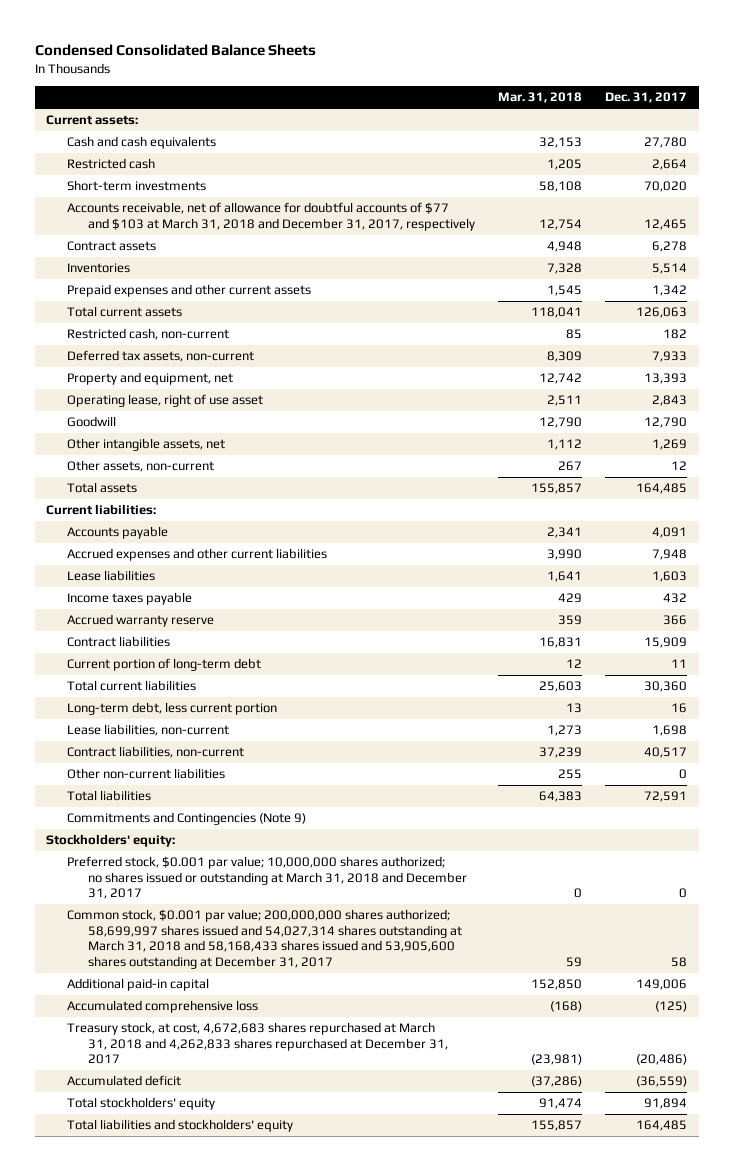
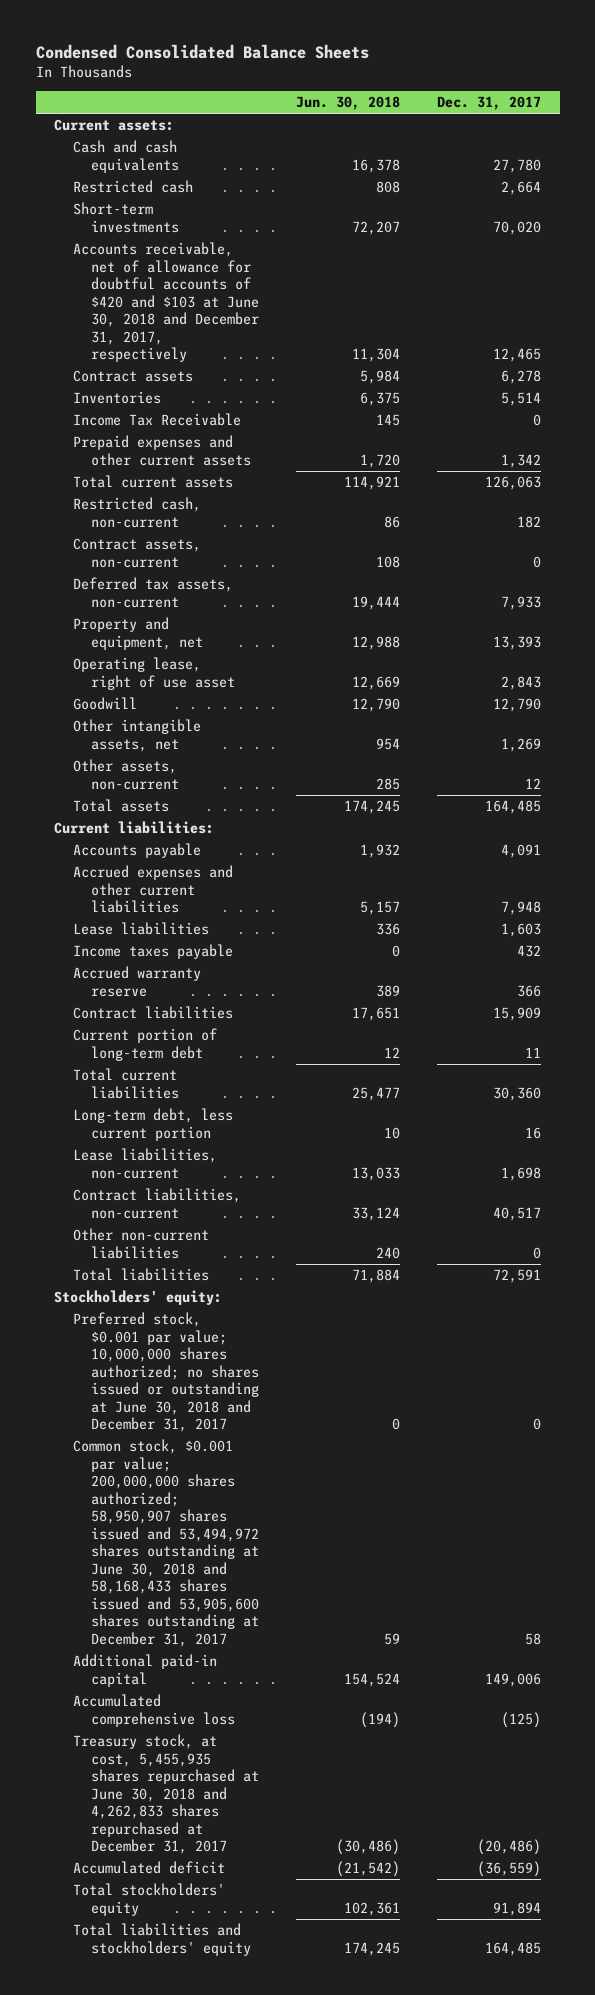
- | Mar. 31, 2018 | Dec. 31, 2017
+ | Jun. 30, 2018 | Dec. 31, 2017
- Accounts receivable, net of allowance for doubtful accounts of $77 and $103 at March 31, 2018 and December 31, 2017, respectively | 12,754 | 12,465
+ Accounts receivable, net of allowance for doubtful accounts of $420 and $103 at June 30, 2018 and December 31, 2017, respectively | 11,304 | 12,465
+ Income Tax Receivable | 145 | 0
+ Contract assets, non-current | 108 | 0
- Commitments and Contingencies (Note 9)
- Preferred stock, $0.001 par value; 10,000,000 shares authorized; no shares issued or outstanding at March 31, 2018 and December 31, 2017 | 0 | 0
- Common stock, $0.001 par value; 200,000,000 shares authorized; 58,699,997 shares issued and 54,027,314 shares outstanding at March 31, 2018 and 58,168,433 shares issued and 53,905,600 shares outstanding at December 31, 2017 | 59 | 58
+ Preferred stock, $0.001 par value; 10,000,000 shares authorized; no shares issued or outstanding at June 30, 2018 and December 31, 2017 | 0 | 0
+ Common stock, $0.001 par value; 200,000,000 shares authorized; 58,950,907 shares issued and 53,494,972 shares outstanding at June 30, 2018 and 58,168,433 shares issued and 53,905,600 shares outstanding at December 31, 2017 | 59 | 58
- Treasury stock, at cost, 4,672,683 shares repurchased at March 31, 2018 and 4,262,833 shares repurchased at December 31, 2017 | (23,981) | (20,486)
+ Treasury stock, at cost, 5,455,935 shares repurchased at June 30, 2018 and 4,262,833 shares repurchased at December 31, 2017 | (30,486) | (20,486)

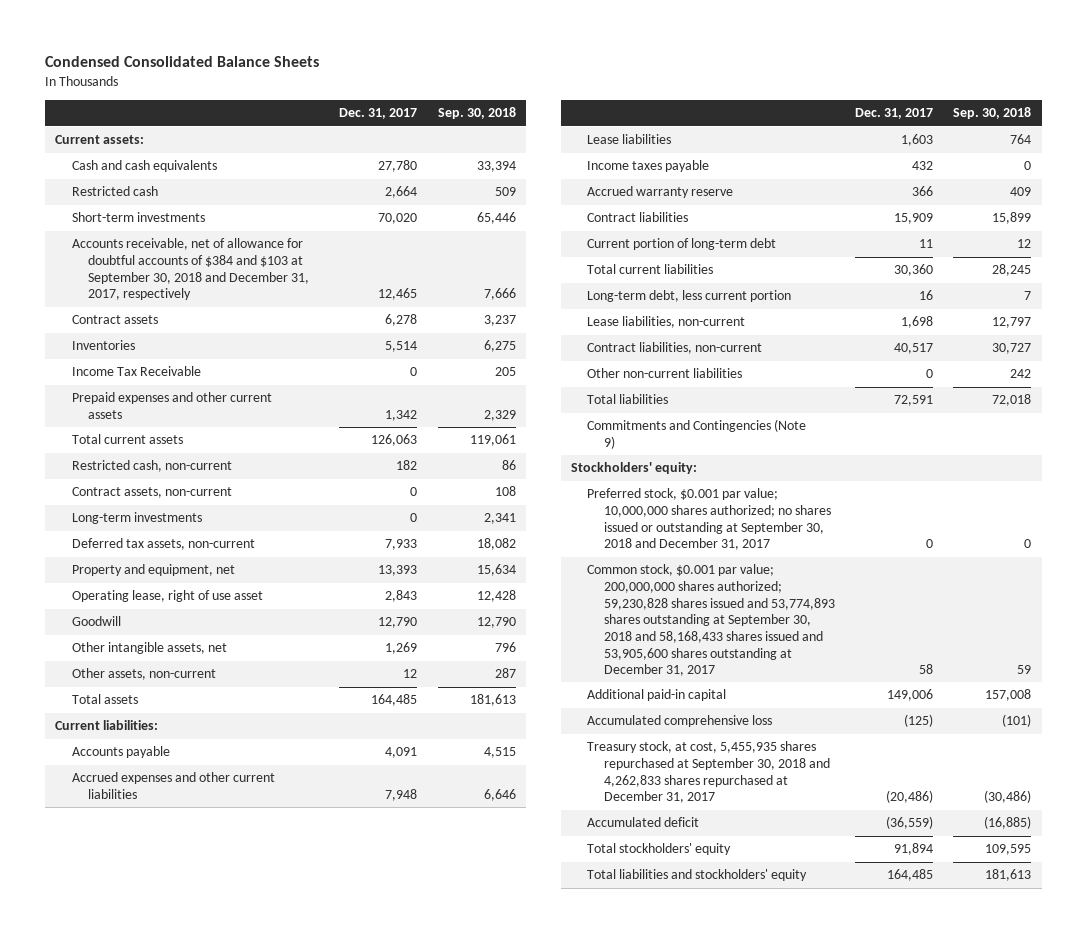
- | Jun. 30, 2018 | Dec. 31, 2017
+ | Dec. 31, 2017 | Sep. 30, 2018
- Accounts receivable, net of allowance for doubtful accounts of $420 and $103 at June 30, 2018 and December 31, 2017, respectively | 11,304 | 12,465
+ Accounts receivable, net of allowance for doubtful accounts of $384 and $103 at September 30, 2018 and December 31, 2017, respectively | 12,465 | 7,666
+ Long-term investments | 0 | 2,341
+ Commitments and Contingencies (Note 9)
- Preferred stock, $0.001 par value; 10,000,000 shares authorized; no shares issued or outstanding at June 30, 2018 and December 31, 2017 | 0 | 0
- Common stock, $0.001 par value; 200,000,000 shares authorized; 58,950,907 shares issued and 53,494,972 shares outstanding at June 30, 2018 and 58,168,433 shares issued and 53,905,600 shares outstanding at December 31, 2017 | 59 | 58
+ Preferred stock, $0.001 par value; 10,000,000 shares authorized; no shares issued or outstanding at September 30, 2018 and December 31, 2017 | 0 | 0
+ Common stock, $0.001 par value; 200,000,000 shares authorized; 59,230,828 shares issued and 53,774,893 shares outstanding at September 30, 2018 and 58,168,433 shares issued and 53,905,600 shares outstanding at December 31, 2017 | 58 | 59
- Treasury stock, at cost, 5,455,935 shares repurchased at June 30, 2018 and 4,262,833 shares repurchased at December 31, 2017 | (30,486) | (20,486)
+ Treasury stock, at cost, 5,455,935 shares repurchased at September 30, 2018 and 4,262,833 shares repurchased at December 31, 2017 | (20,486) | (30,486)

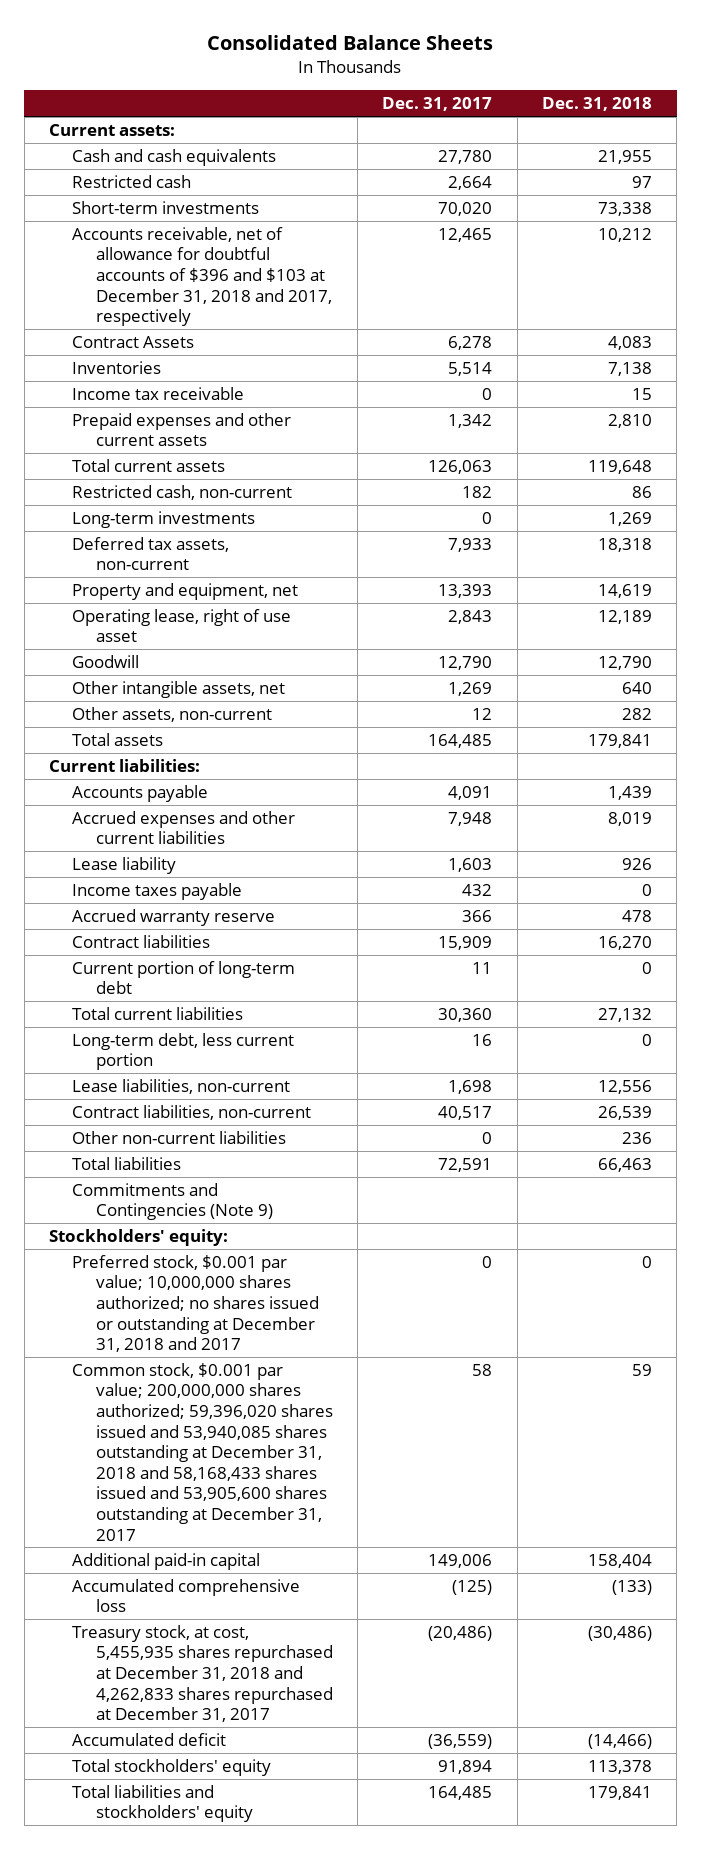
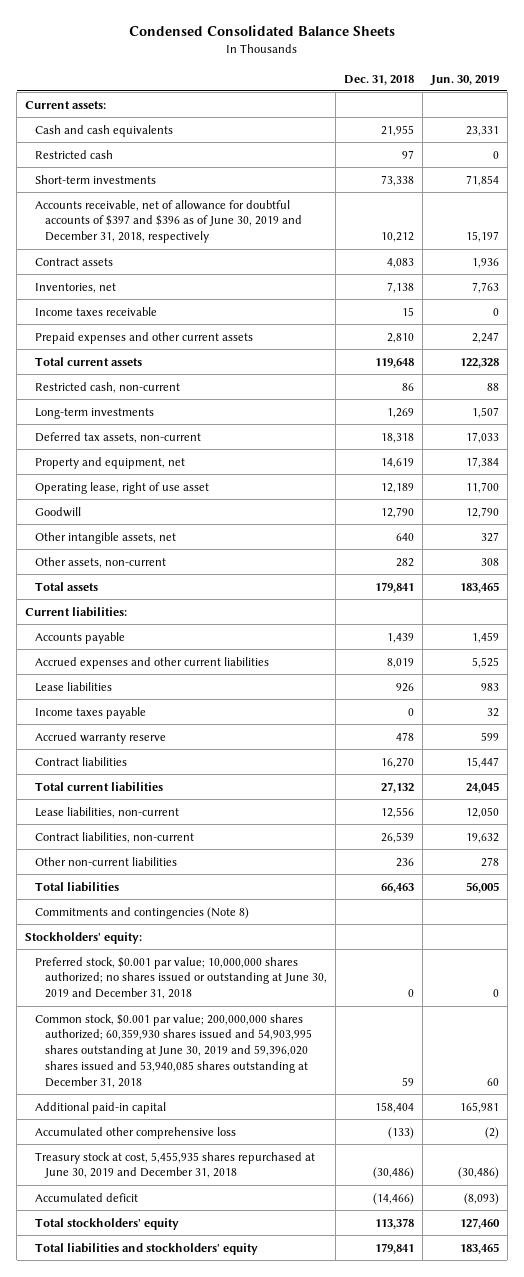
- Consolidated Balance Sheets
+ Condensed Consolidated Balance Sheets
- | Dec. 31, 2017 | Dec. 31, 2018
+ | Dec. 31, 2018 | Jun. 30, 2019
- Accounts receivable, net of allowance for doubtful accounts of $396 and $103 at December 31, 2018 and 2017, respectively | 12,465 | 10,212
- Contract Assets | 6,278 | 4,083
- Inventories | 5,514 | 7,138
- Income tax receivable | 0 | 15
+ Accounts receivable, net of allowance for doubtful accounts of $397 and $396 as of June 30, 2019 and December 31, 2018, respectively | 10,212 | 15,197
+ Contract assets | 4,083 | 1,936
+ Inventories, net | 7,138 | 7,763
+ Income taxes receivable | 15 | 0
- Lease liability | 1,603 | 926
+ Lease liabilities | 926 | 983
- Current portion of long-term debt | 11 | 0
- Long-term debt, less current portion | 16 | 0
- Commitments and Contingencies (Note 9)
+ Commitments and contingencies (Note 8)
- Preferred stock, $0.001 par value; 10,000,000 shares authorized; no shares issued or outstanding at December 31, 2018 and 2017 | 0 | 0
- Common stock, $0.001 par value; 200,000,000 shares authorized; 59,396,020 shares issued and 53,940,085 shares outstanding at December 31, 2018 and 58,168,433 shares issued and 53,905,600 shares outstanding at December 31, 2017 | 58 | 59
+ Preferred stock, $0.001 par value; 10,000,000 shares authorized; no shares issued or outstanding at June 30, 2019 and December 31, 2018 | 0 | 0
+ Common stock, $0.001 par value; 200,000,000 shares authorized; 60,359,930 shares issued and 54,903,995 shares outstanding at June 30, 2019 and 59,396,020 shares issued and 53,940,085 shares outstanding at December 31, 2018 | 59 | 60
- Accumulated comprehensive loss | (125) | (133)
- Treasury stock, at cost, 5,455,935 shares repurchased at December 31, 2018 and 4,262,833 shares repurchased at December 31, 2017 | (20,486) | (30,486)
+ Accumulated other comprehensive loss | (133) | (2)
+ Treasury stock at cost, 5,455,935 shares repurchased at June 30, 2019 and December 31, 2018 | (30,486) | (30,486)

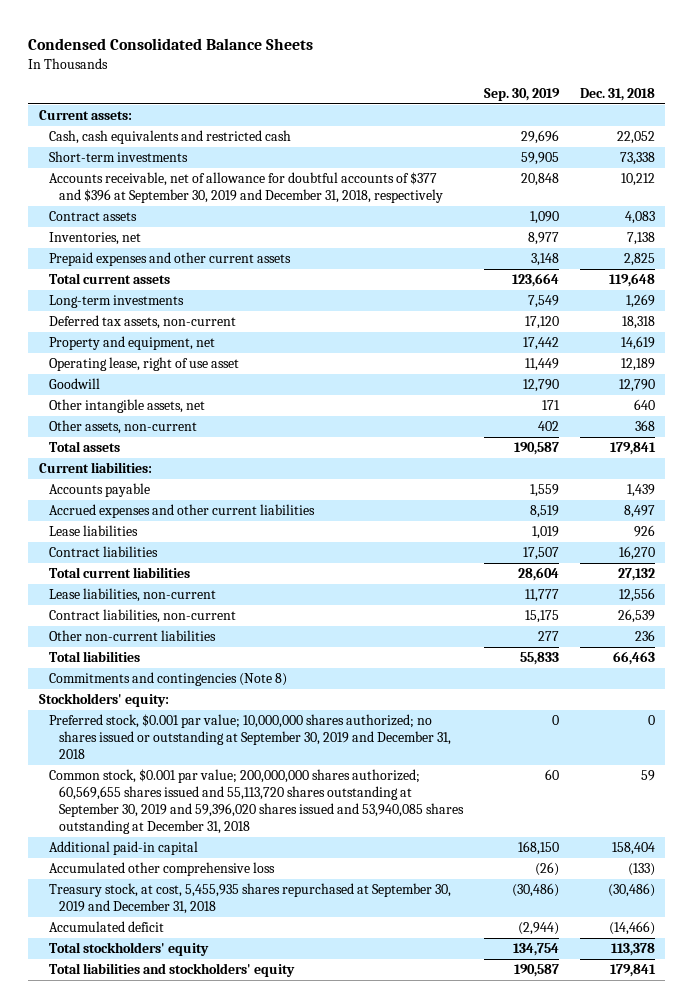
- | Dec. 31, 2018 | Jun. 30, 2019
+ | Sep. 30, 2019 | Dec. 31, 2018
- Cash and cash equivalents | 21,955 | 23,331
- Restricted cash | 97 | 0
+ Cash, cash equivalents and restricted cash | 29,696 | 22,052
- Accounts receivable, net of allowance for doubtful accounts of $397 and $396 as of June 30, 2019 and December 31, 2018, respectively | 10,212 | 15,197
+ Accounts receivable, net of allowance for doubtful accounts of $377 and $396 at September 30, 2019 and December 31, 2018, respectively | 20,848 | 10,212
- Income taxes receivable | 15 | 0
- Prepaid expenses and other current assets | 2,810 | 2,247
+ Prepaid expenses and other current assets | 3,148 | 2,825
- Restricted cash, non-current | 86 | 88
- Other assets, non-current | 282 | 308
+ Other assets, non-current | 402 | 368
- Accrued expenses and other current liabilities | 8,019 | 5,525
+ Accrued expenses and other current liabilities | 8,519 | 8,497
- Income taxes payable | 0 | 32
- Accrued warranty reserve | 478 | 599
- Preferred stock, $0.001 par value; 10,000,000 shares authorized; no shares issued or outstanding at June 30, 2019 and December 31, 2018 | 0 | 0
- Common stock, $0.001 par value; 200,000,000 shares authorized; 60,359,930 shares issued and 54,903,995 shares outstanding at June 30, 2019 and 59,396,020 shares issued and 53,940,085 shares outstanding at December 31, 2018 | 59 | 60
+ Preferred stock, $0.001 par value; 10,000,000 shares authorized; no shares issued or outstanding at September 30, 2019 and December 31, 2018 | 0 | 0
+ Common stock, $0.001 par value; 200,000,000 shares authorized; 60,569,655 shares issued and 55,113,720 shares outstanding at September 30, 2019 and 59,396,020 shares issued and 53,940,085 shares outstanding at December 31, 2018 | 60 | 59
- Treasury stock at cost, 5,455,935 shares repurchased at June 30, 2019 and December 31, 2018 | (30,486) | (30,486)
+ Treasury stock, at cost, 5,455,935 shares repurchased at September 30, 2019 and December 31, 2018 | (30,486) | (30,486)

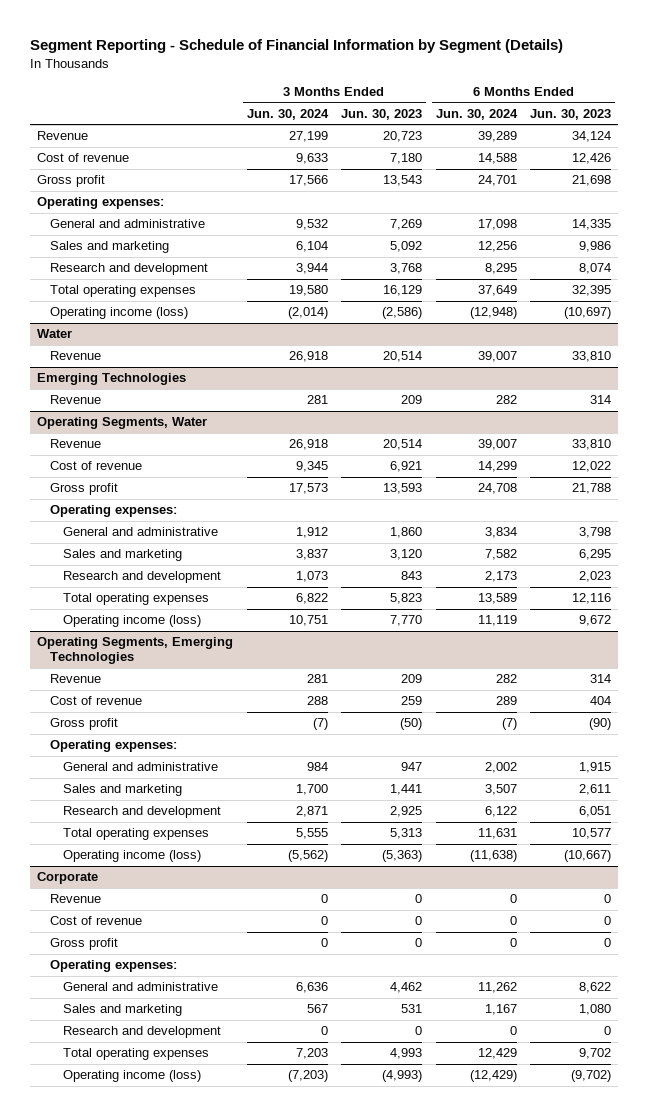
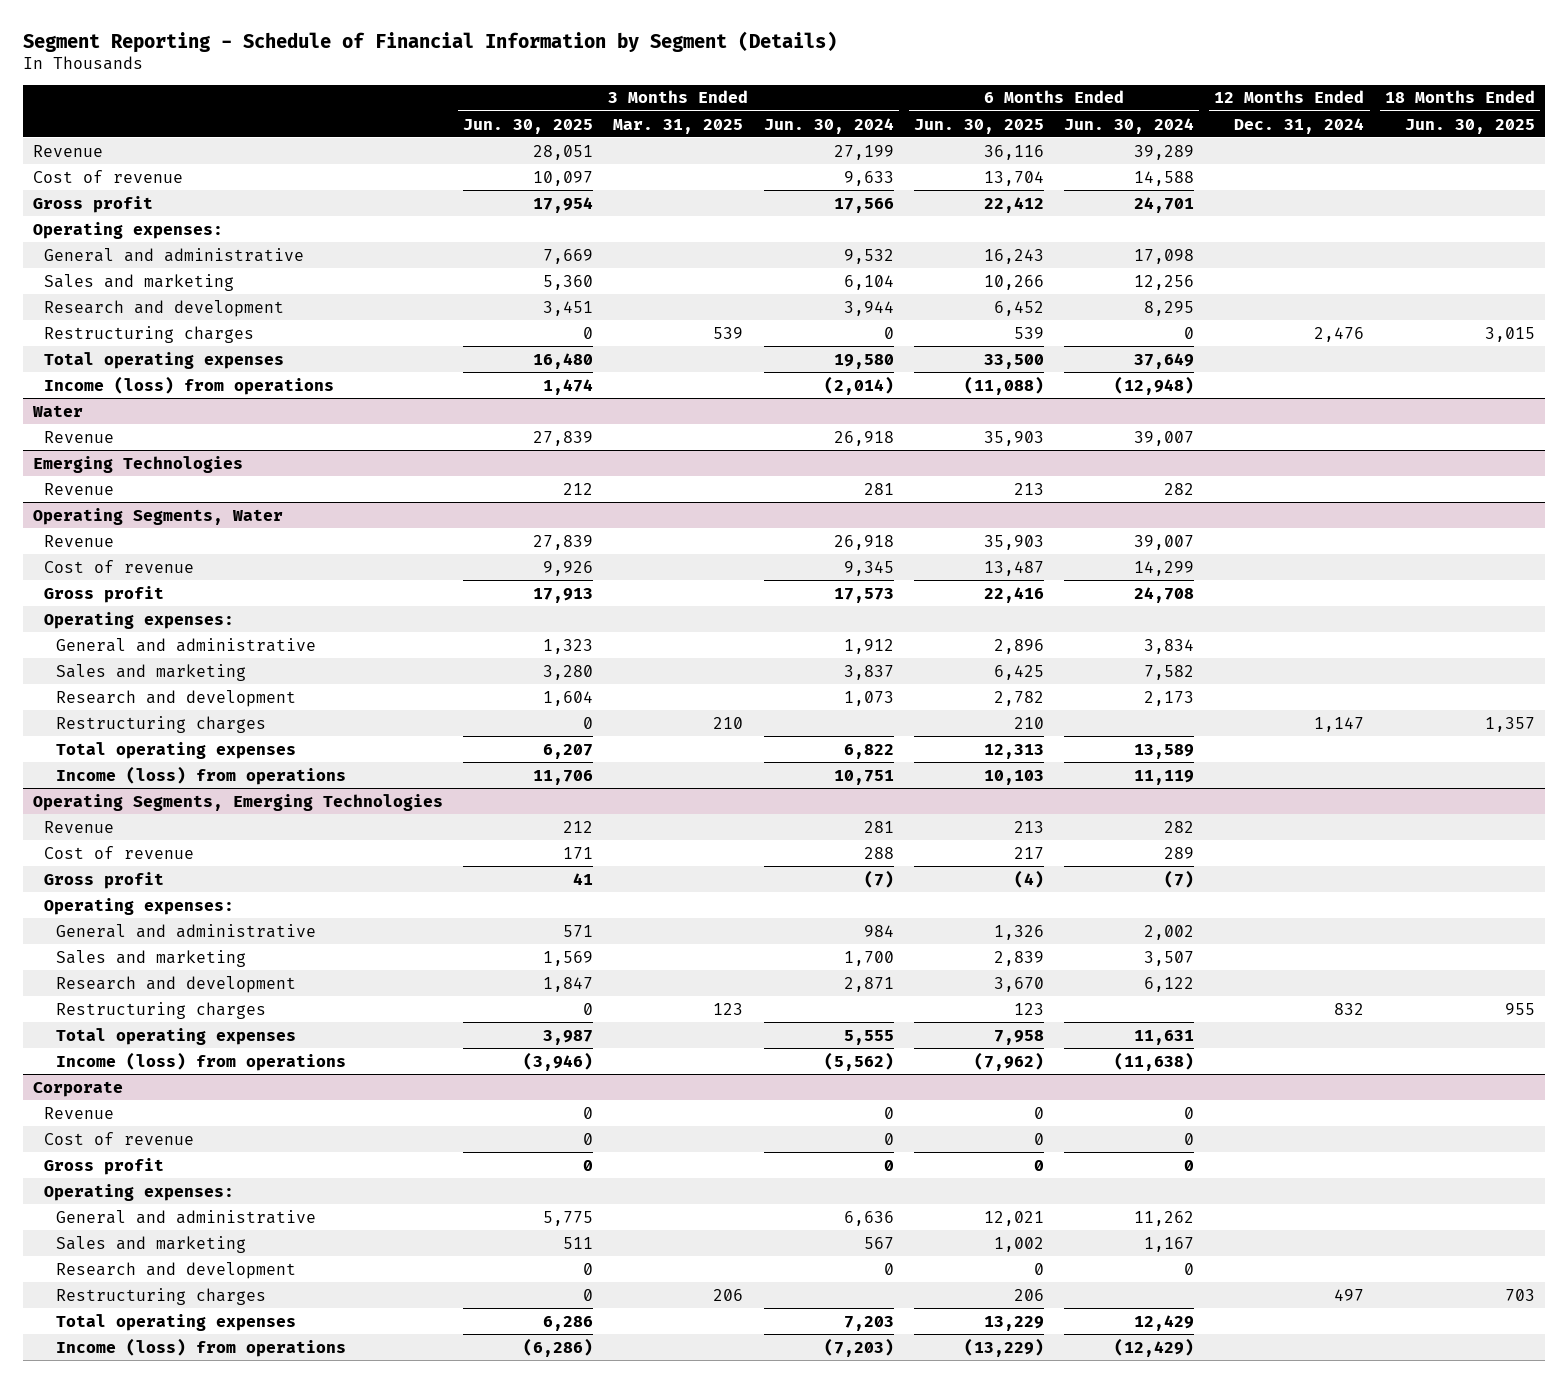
- | 3 Months Ended Jun. 30, 2024 | 3 Months Ended Jun. 30, 2023 | 6 Months Ended Jun. 30, 2024 | 6 Months Ended Jun. 30, 2023
+ | 3 Months Ended Jun. 30, 2025 | 3 Months Ended Mar. 31, 2025 | 3 Months Ended Jun. 30, 2024 | 6 Months Ended Jun. 30, 2025 | 6 Months Ended Jun. 30, 2024 | 12 Months Ended Dec. 31, 2024 | 18 Months Ended Jun. 30, 2025
+ Restructuring charges | 0 | 539 | 0 | 539 | 0 | 2,476 | 3,015
- Operating income (loss) | (2,014) | (2,586) | (12,948) | (10,697)
+ Income (loss) from operations | 1,474 | | (2,014) | (11,088) | (12,948) | |
@ Operating Segments, Water
+ Restructuring charges | 0 | 210 | | 210 | | 1,147 | 1,357
- Operating income (loss) | 10,751 | 7,770 | 11,119 | 9,672
+ Income (loss) from operations | 11,706 | | 10,751 | 10,103 | 11,119 | |
@ Operating Segments, Emerging Technologies
+ Restructuring charges | 0 | 123 | | 123 | | 832 | 955
- Operating income (loss) | (5,562) | (5,363) | (11,638) | (10,667)
+ Income (loss) from operations | (3,946) | | (5,562) | (7,962) | (11,638) | |
@ Corporate
+ Restructuring charges | 0 | 206 | | 206 | | 497 | 703
- Operating income (loss) | (7,203) | (4,993) | (12,429) | (9,702)
+ Income (loss) from operations | (6,286) | | (7,203) | (13,229) | (12,429) | |

